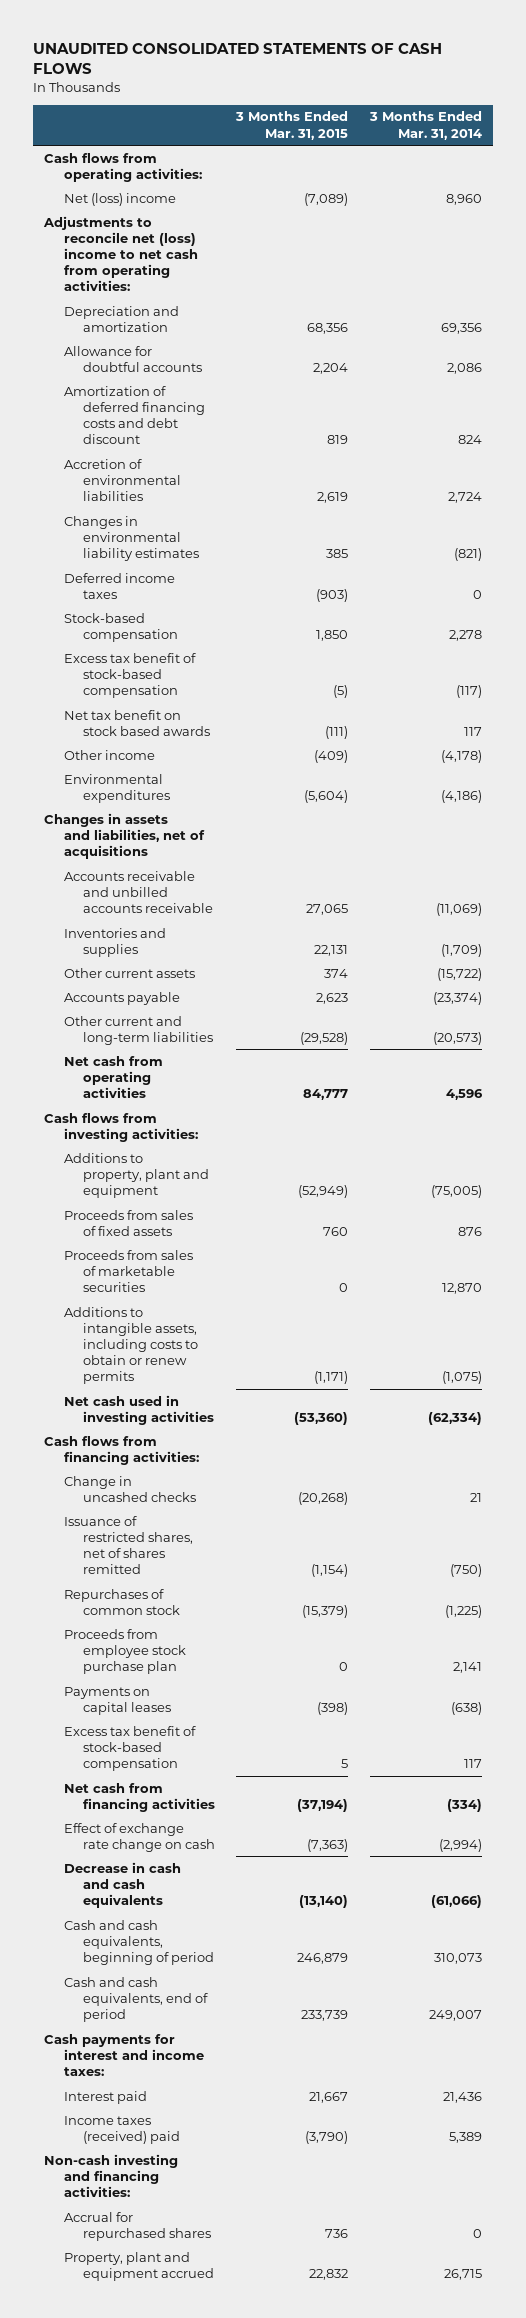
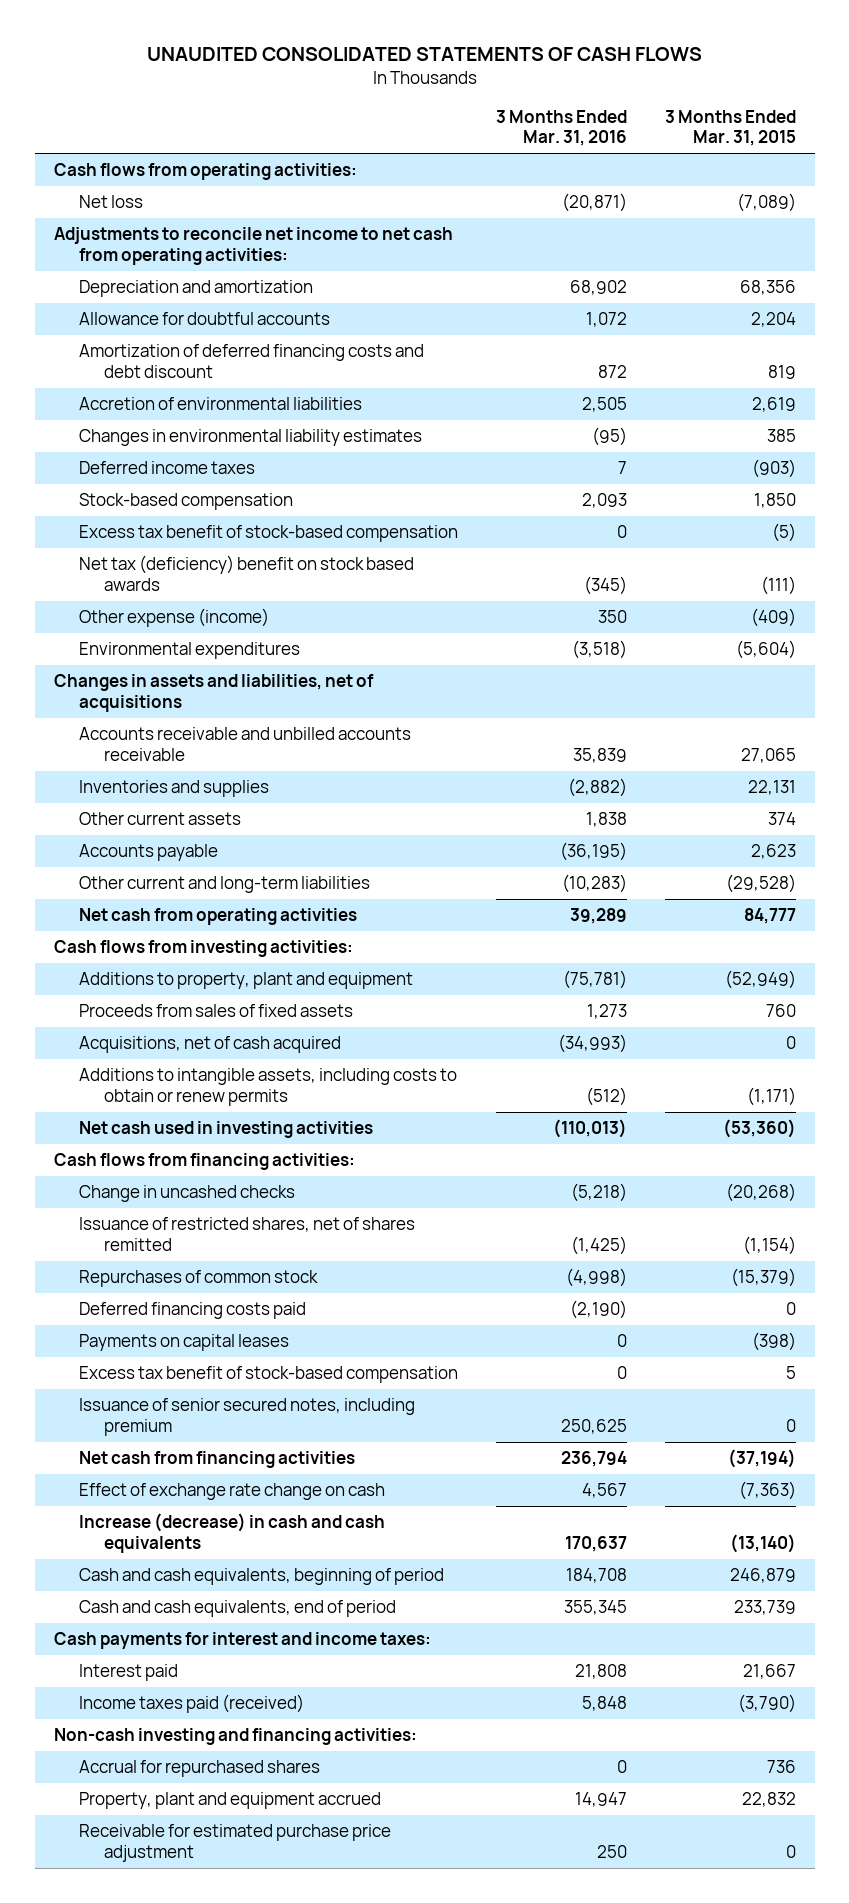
- | 3 Months Ended Mar. 31, 2015 | 3 Months Ended Mar. 31, 2014
+ | 3 Months Ended Mar. 31, 2016 | 3 Months Ended Mar. 31, 2015
- Net (loss) income | (7,089) | 8,960
- Adjustments to reconcile net (loss) income to net cash from operating activities:
+ Net loss | (20,871) | (7,089)
+ Adjustments to reconcile net income to net cash from operating activities:
- Net tax benefit on stock based awards | (111) | 117
- Other income | (409) | (4,178)
+ Net tax (deficiency) benefit on stock based awards | (345) | (111)
+ Other expense (income) | 350 | (409)
- Proceeds from sales of marketable securities | 0 | 12,870
+ Acquisitions, net of cash acquired | (34,993) | 0
- Proceeds from employee stock purchase plan | 0 | 2,141
+ Deferred financing costs paid | (2,190) | 0
+ Issuance of senior secured notes, including premium | 250,625 | 0
- Decrease in cash and cash equivalents | (13,140) | (61,066)
+ Increase (decrease) in cash and cash equivalents | 170,637 | (13,140)
- Income taxes (received) paid | (3,790) | 5,389
+ Income taxes paid (received) | 5,848 | (3,790)
+ Receivable for estimated purchase price adjustment | 250 | 0

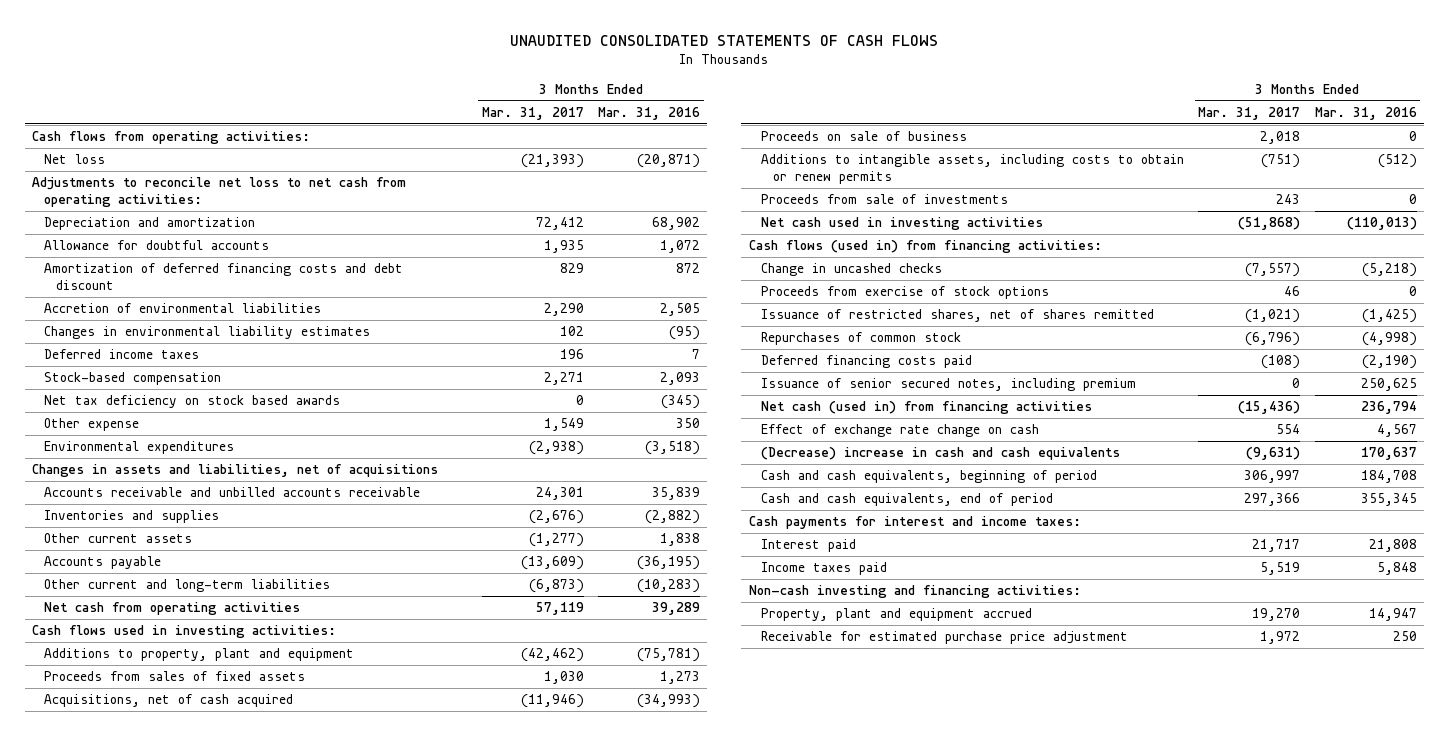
- | 3 Months Ended Mar. 31, 2016 | 3 Months Ended Mar. 31, 2015
+ | 3 Months Ended Mar. 31, 2017 | 3 Months Ended Mar. 31, 2016
- Adjustments to reconcile net income to net cash from operating activities:
+ Adjustments to reconcile net loss to net cash from operating activities:
- Excess tax benefit of stock-based compensation | 0 | (5)
- Net tax (deficiency) benefit on stock based awards | (345) | (111)
- Other expense (income) | 350 | (409)
+ Net tax deficiency on stock based awards | 0 | (345)
+ Other expense | 1,549 | 350
- Cash flows from investing activities:
+ Cash flows used in investing activities:
+ Proceeds on sale of business | 2,018 | 0
+ Proceeds from sale of investments | 243 | 0
- Cash flows from financing activities:
+ Cash flows (used in) from financing activities:
+ Proceeds from exercise of stock options | 46 | 0
- Payments on capital leases | 0 | (398)
- Excess tax benefit of stock-based compensation | 0 | 5
- Net cash from financing activities | 236,794 | (37,194)
+ Net cash (used in) from financing activities | (15,436) | 236,794
- Increase (decrease) in cash and cash equivalents | 170,637 | (13,140)
+ (Decrease) increase in cash and cash equivalents | (9,631) | 170,637
- Income taxes paid (received) | 5,848 | (3,790)
+ Income taxes paid | 5,519 | 5,848
- Accrual for repurchased shares | 0 | 736

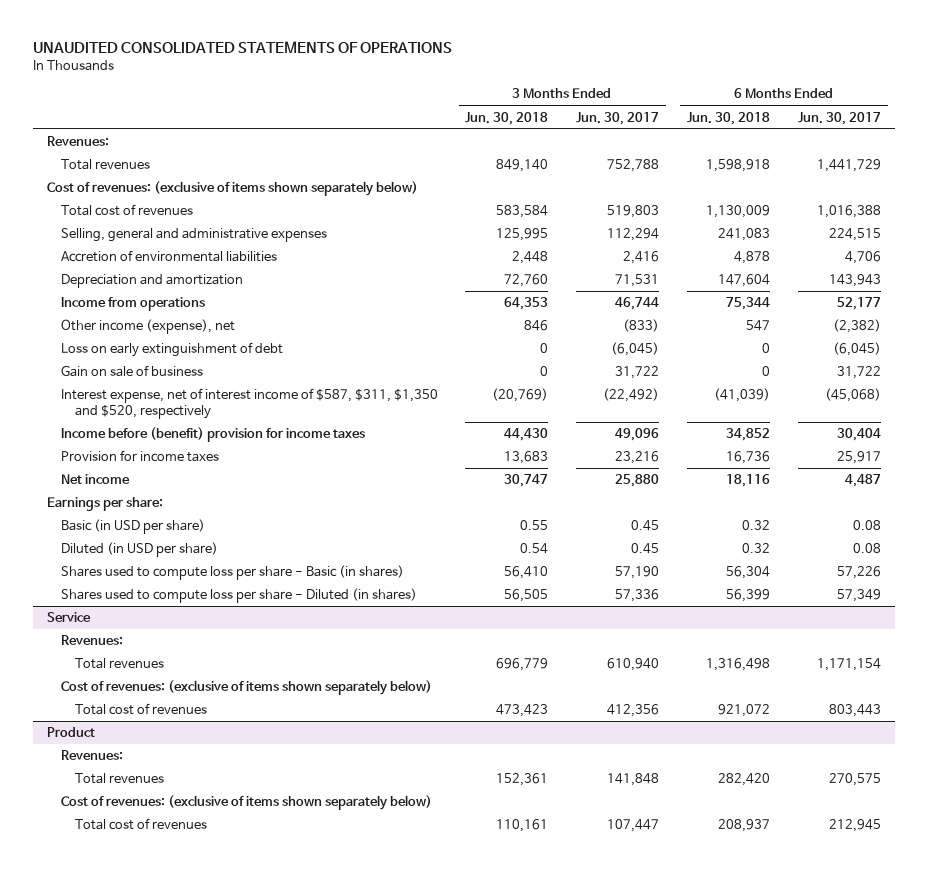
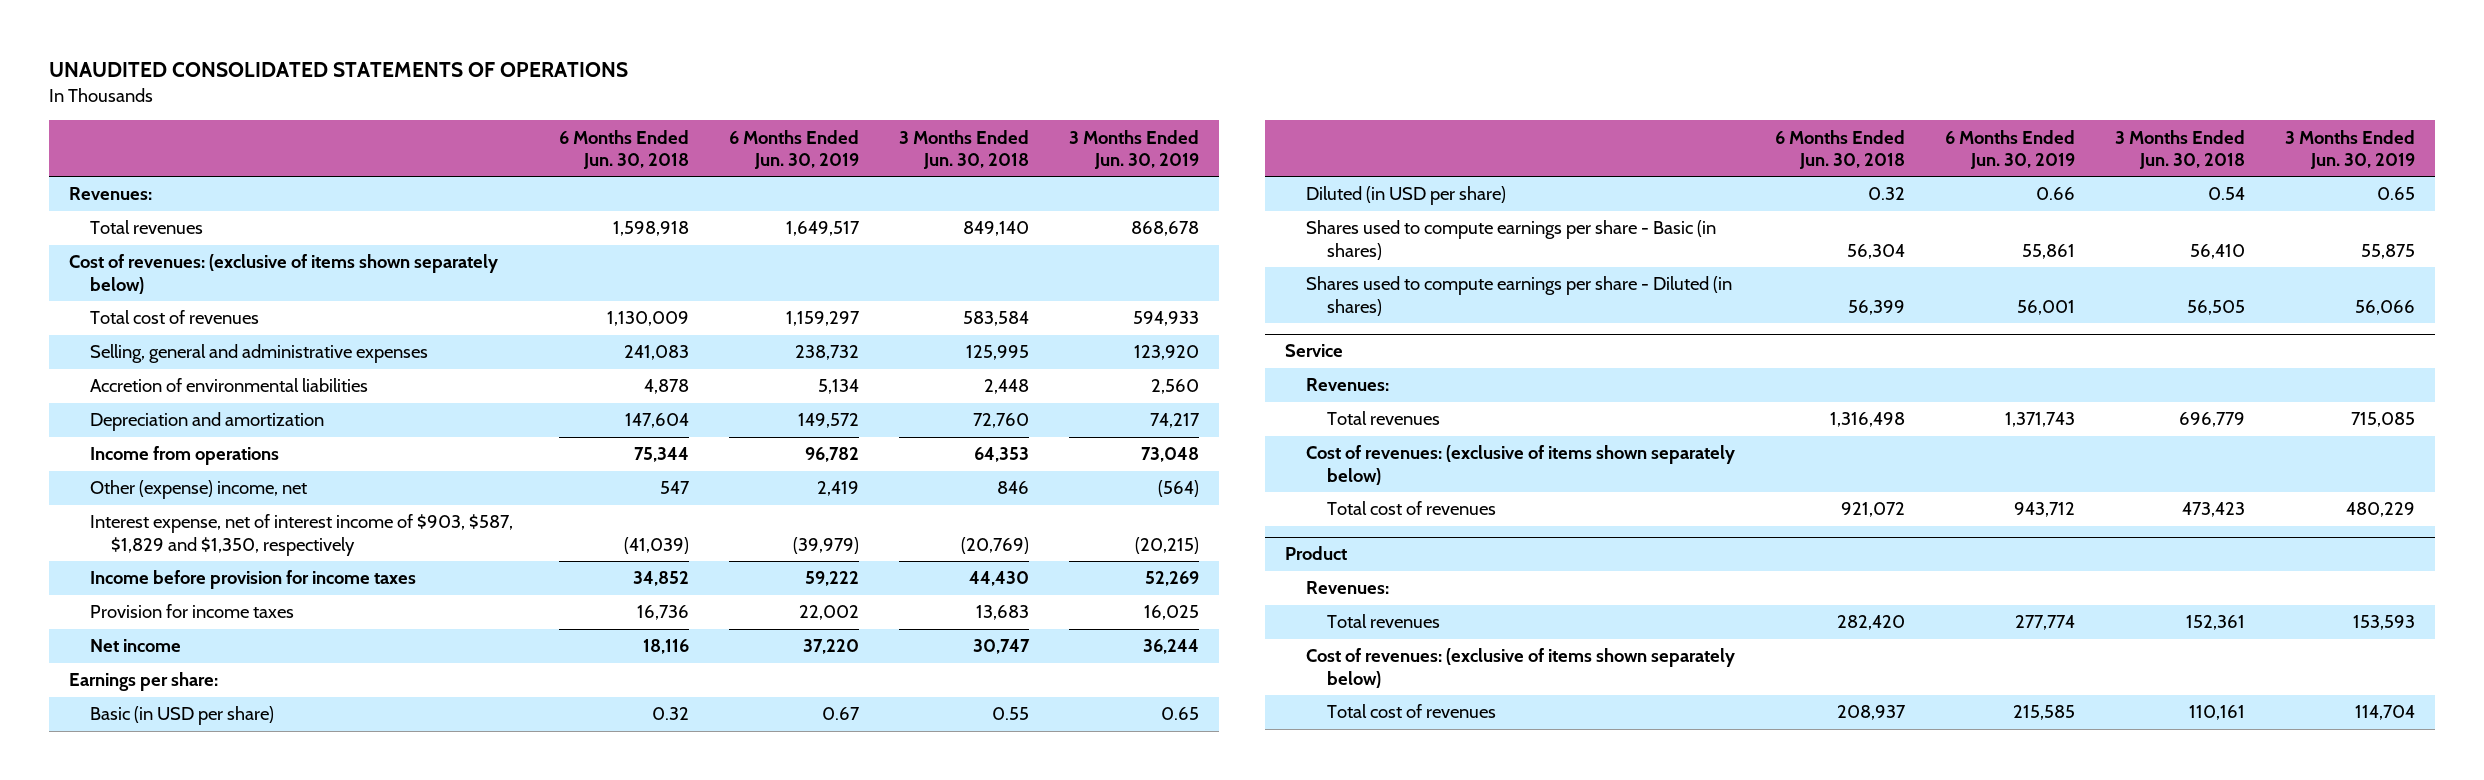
- | 3 Months Ended Jun. 30, 2018 | 3 Months Ended Jun. 30, 2017 | 6 Months Ended Jun. 30, 2018 | 6 Months Ended Jun. 30, 2017
+ | 6 Months Ended Jun. 30, 2018 | 6 Months Ended Jun. 30, 2019 | 3 Months Ended Jun. 30, 2018 | 3 Months Ended Jun. 30, 2019
- Other income (expense), net | 846 | (833) | 547 | (2,382)
- Loss on early extinguishment of debt | 0 | (6,045) | 0 | (6,045)
- Gain on sale of business | 0 | 31,722 | 0 | 31,722
- Interest expense, net of interest income of $587, $311, $1,350 and $520, respectively | (20,769) | (22,492) | (41,039) | (45,068)
- Income before (benefit) provision for income taxes | 44,430 | 49,096 | 34,852 | 30,404
+ Other (expense) income, net | 547 | 2,419 | 846 | (564)
+ Interest expense, net of interest income of $903, $587, $1,829 and $1,350, respectively | (41,039) | (39,979) | (20,769) | (20,215)
+ Income before provision for income taxes | 34,852 | 59,222 | 44,430 | 52,269
- Shares used to compute loss per share - Basic (in shares) | 56,410 | 57,190 | 56,304 | 57,226
- Shares used to compute loss per share - Diluted (in shares) | 56,505 | 57,336 | 56,399 | 57,349
+ Shares used to compute earnings per share - Basic (in shares) | 56,304 | 55,861 | 56,410 | 55,875
+ Shares used to compute earnings per share - Diluted (in shares) | 56,399 | 56,001 | 56,505 | 56,066

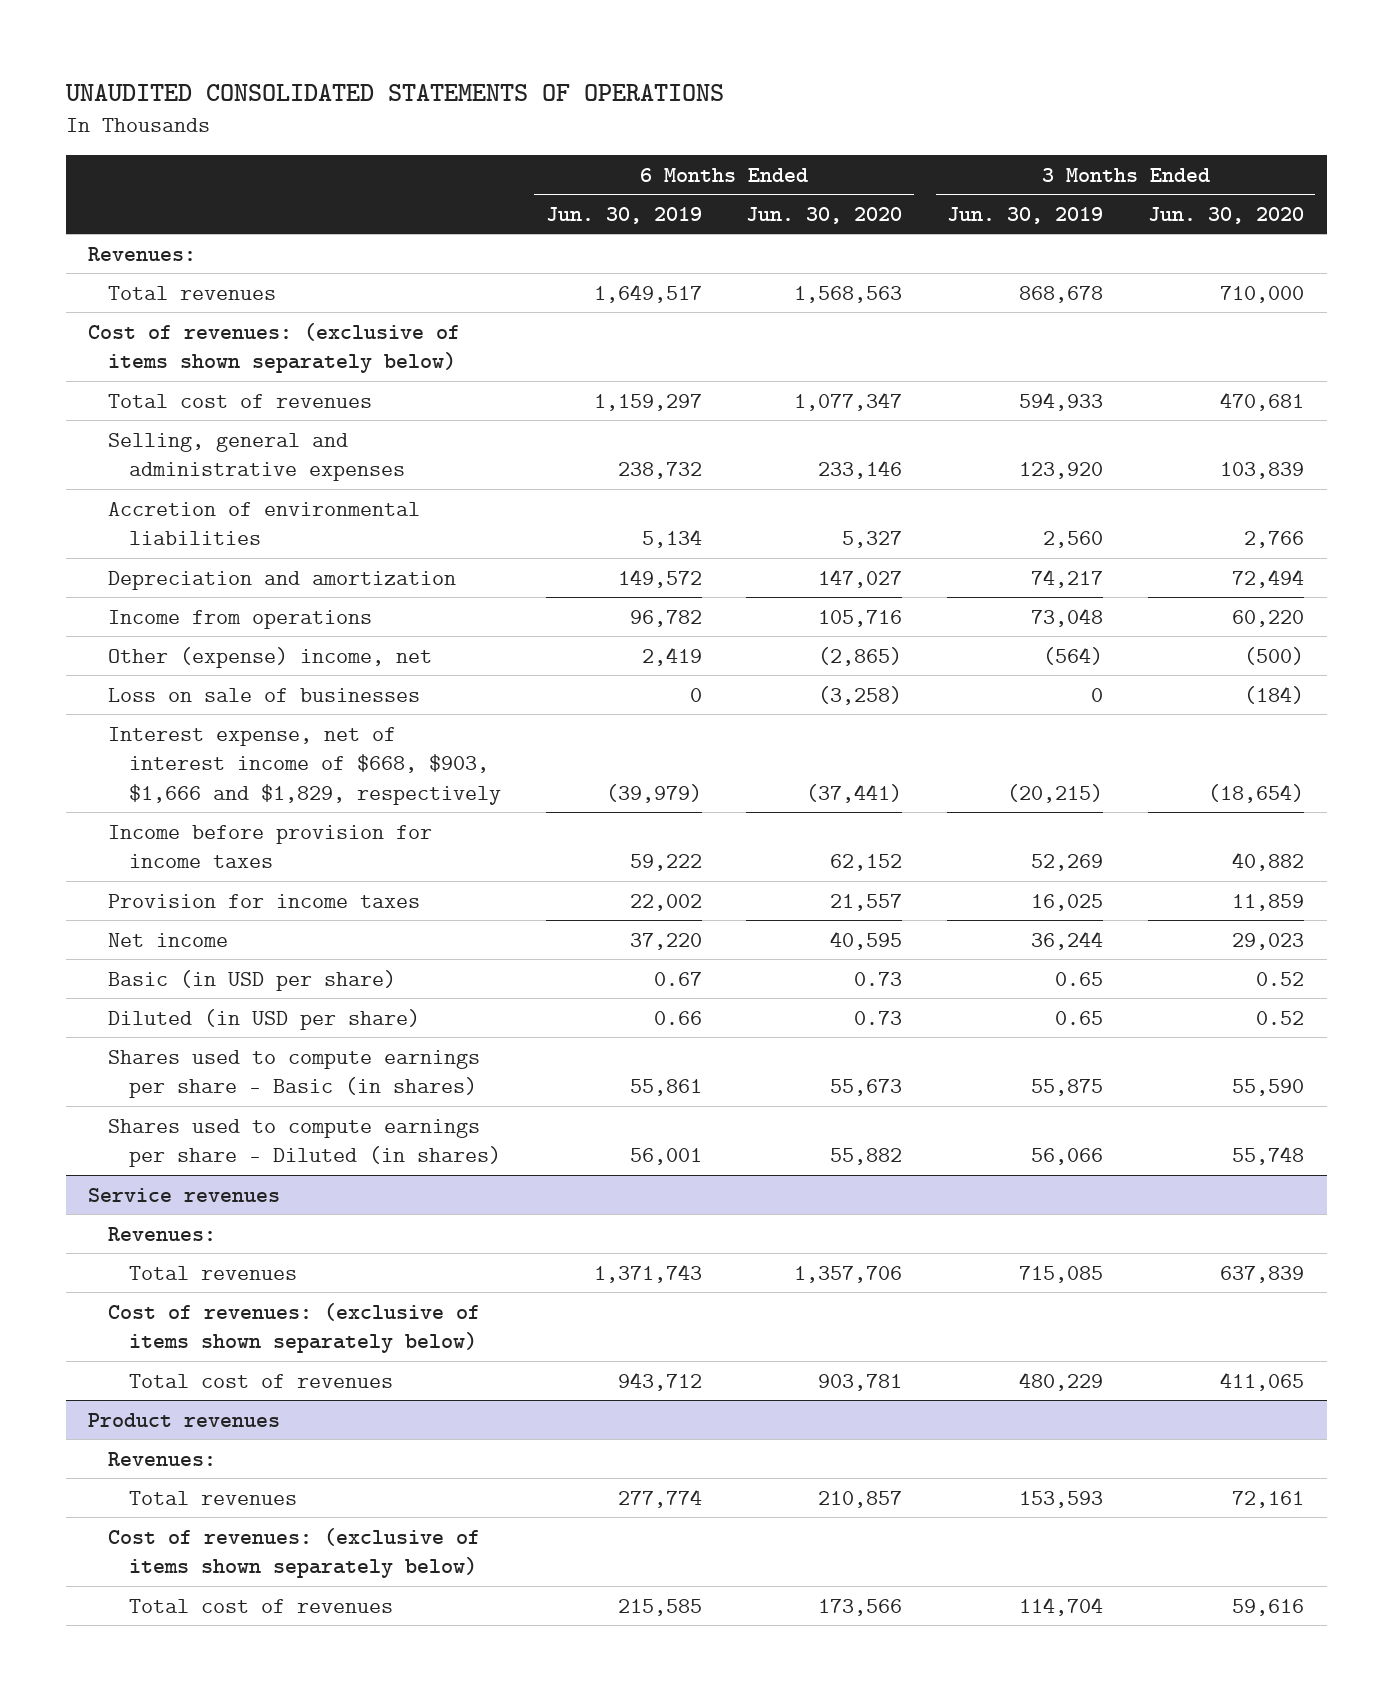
- | 6 Months Ended Jun. 30, 2018 | 6 Months Ended Jun. 30, 2019 | 3 Months Ended Jun. 30, 2018 | 3 Months Ended Jun. 30, 2019
+ | 6 Months Ended Jun. 30, 2019 | 6 Months Ended Jun. 30, 2020 | 3 Months Ended Jun. 30, 2019 | 3 Months Ended Jun. 30, 2020
- Interest expense, net of interest income of $903, $587, $1,829 and $1,350, respectively | (41,039) | (39,979) | (20,769) | (20,215)
+ Loss on sale of businesses | 0 | (3,258) | 0 | (184)
+ Interest expense, net of interest income of $668, $903, $1,666 and $1,829, respectively | (39,979) | (37,441) | (20,215) | (18,654)
- Earnings per share:
- Service
+ Service revenues
- Product
+ Product revenues

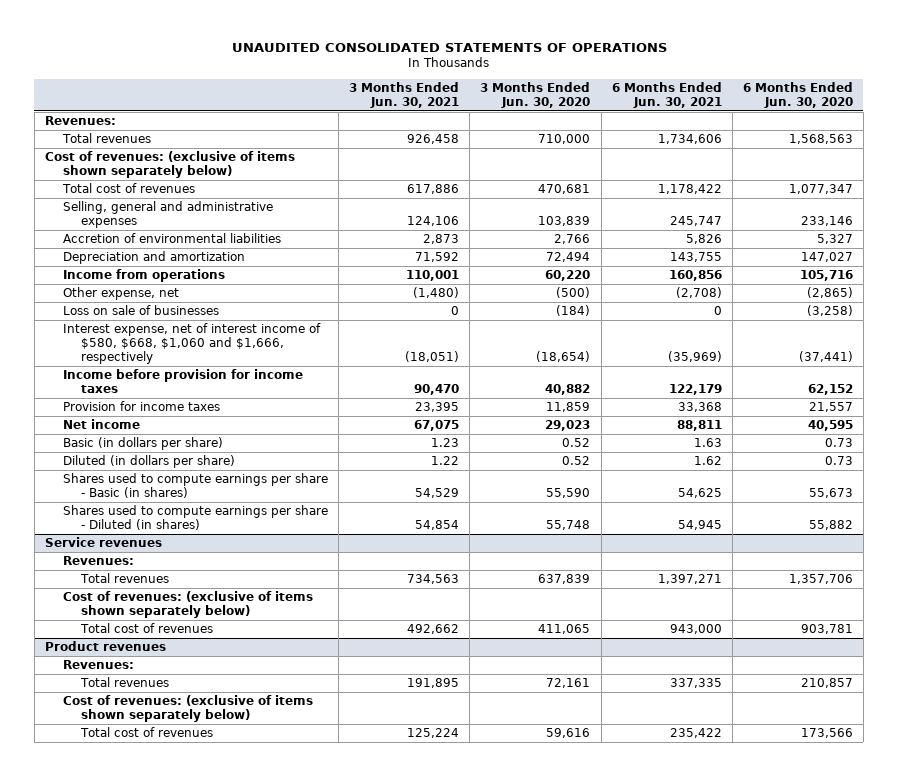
- | 6 Months Ended Jun. 30, 2019 | 6 Months Ended Jun. 30, 2020 | 3 Months Ended Jun. 30, 2019 | 3 Months Ended Jun. 30, 2020
+ | 3 Months Ended Jun. 30, 2021 | 3 Months Ended Jun. 30, 2020 | 6 Months Ended Jun. 30, 2021 | 6 Months Ended Jun. 30, 2020
- Other (expense) income, net | 2,419 | (2,865) | (564) | (500)
+ Other expense, net | (1,480) | (500) | (2,708) | (2,865)
- Interest expense, net of interest income of $668, $903, $1,666 and $1,829, respectively | (39,979) | (37,441) | (20,215) | (18,654)
+ Interest expense, net of interest income of $580, $668, $1,060 and $1,666, respectively | (18,051) | (18,654) | (35,969) | (37,441)
- Basic (in USD per share) | 0.67 | 0.73 | 0.65 | 0.52
- Diluted (in USD per share) | 0.66 | 0.73 | 0.65 | 0.52
+ Basic (in dollars per share) | 1.23 | 0.52 | 1.63 | 0.73
+ Diluted (in dollars per share) | 1.22 | 0.52 | 1.62 | 0.73

